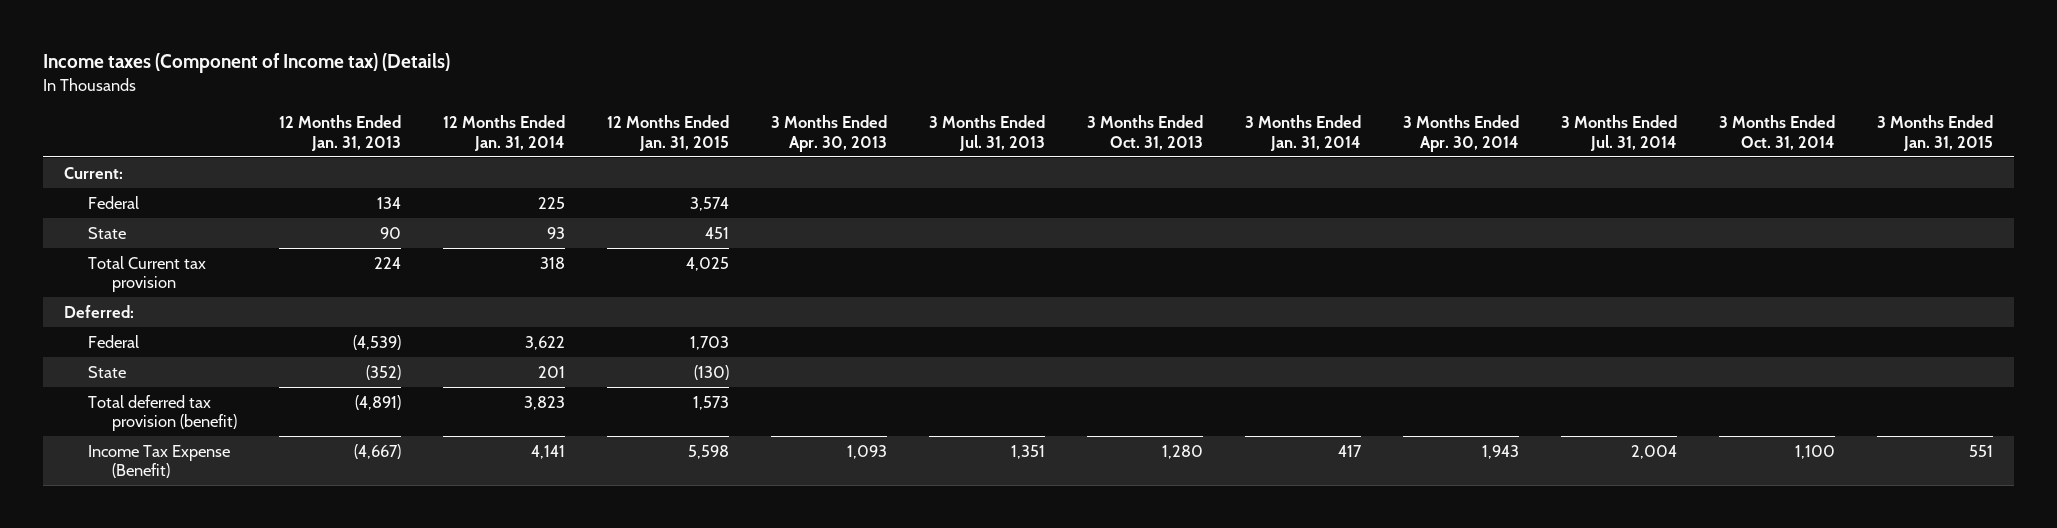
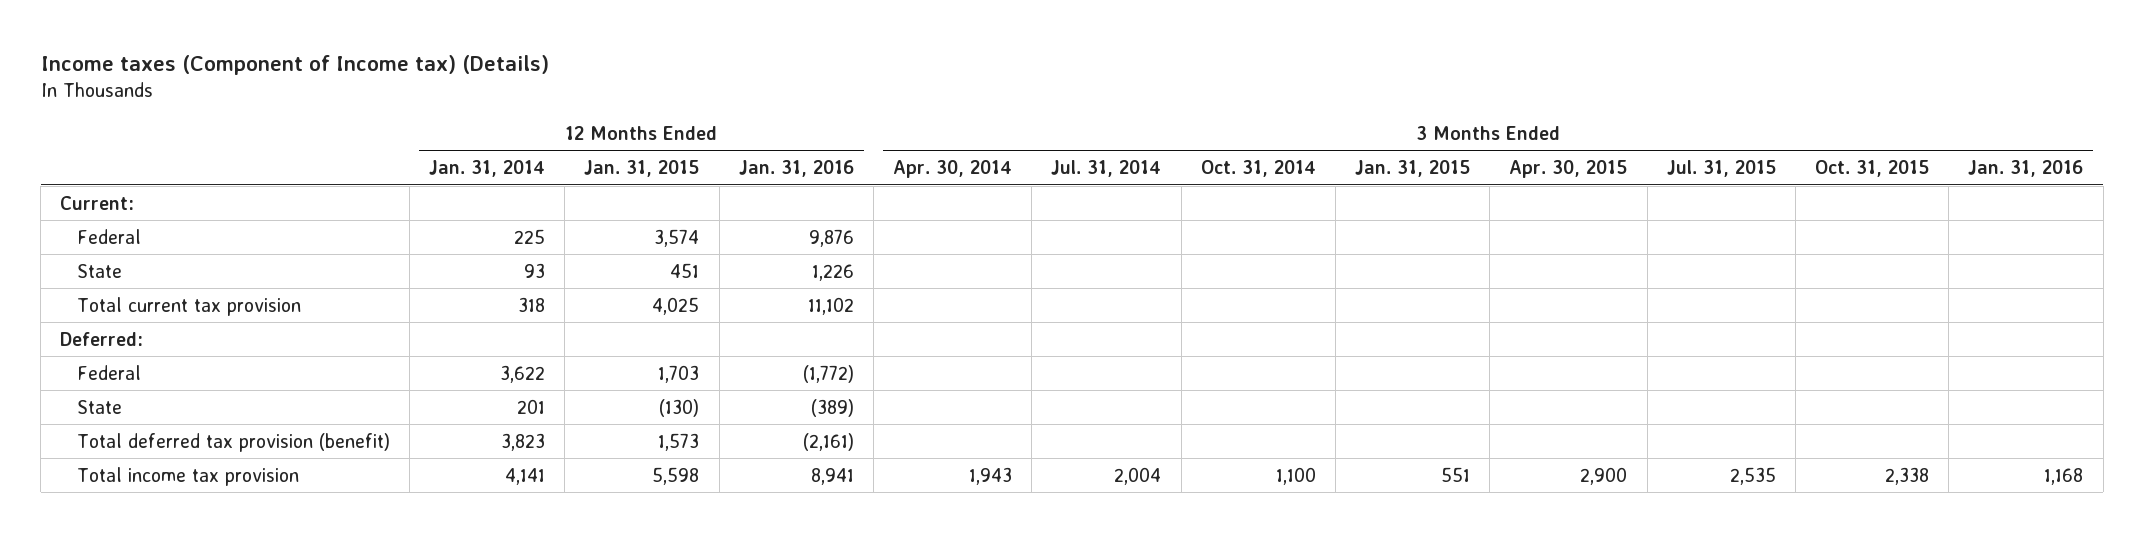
- | 12 Months Ended Jan. 31, 2013 | 12 Months Ended Jan. 31, 2014 | 12 Months Ended Jan. 31, 2015 | 3 Months Ended Apr. 30, 2013 | 3 Months Ended Jul. 31, 2013 | 3 Months Ended Oct. 31, 2013 | 3 Months Ended Jan. 31, 2014 | 3 Months Ended Apr. 30, 2014 | 3 Months Ended Jul. 31, 2014 | 3 Months Ended Oct. 31, 2014 | 3 Months Ended Jan. 31, 2015
+ | 12 Months Ended Jan. 31, 2014 | 12 Months Ended Jan. 31, 2015 | 12 Months Ended Jan. 31, 2016 | 3 Months Ended Apr. 30, 2014 | 3 Months Ended Jul. 31, 2014 | 3 Months Ended Oct. 31, 2014 | 3 Months Ended Jan. 31, 2015 | 3 Months Ended Apr. 30, 2015 | 3 Months Ended Jul. 31, 2015 | 3 Months Ended Oct. 31, 2015 | 3 Months Ended Jan. 31, 2016
- Total Current tax provision | 224 | 318 | 4,025 | | | | | | | |
+ Total current tax provision | 318 | 4,025 | 11,102 | | | | | | | |
- Income Tax Expense (Benefit) | (4,667) | 4,141 | 5,598 | 1,093 | 1,351 | 1,280 | 417 | 1,943 | 2,004 | 1,100 | 551
+ Total income tax provision | 4,141 | 5,598 | 8,941 | 1,943 | 2,004 | 1,100 | 551 | 2,900 | 2,535 | 2,338 | 1,168

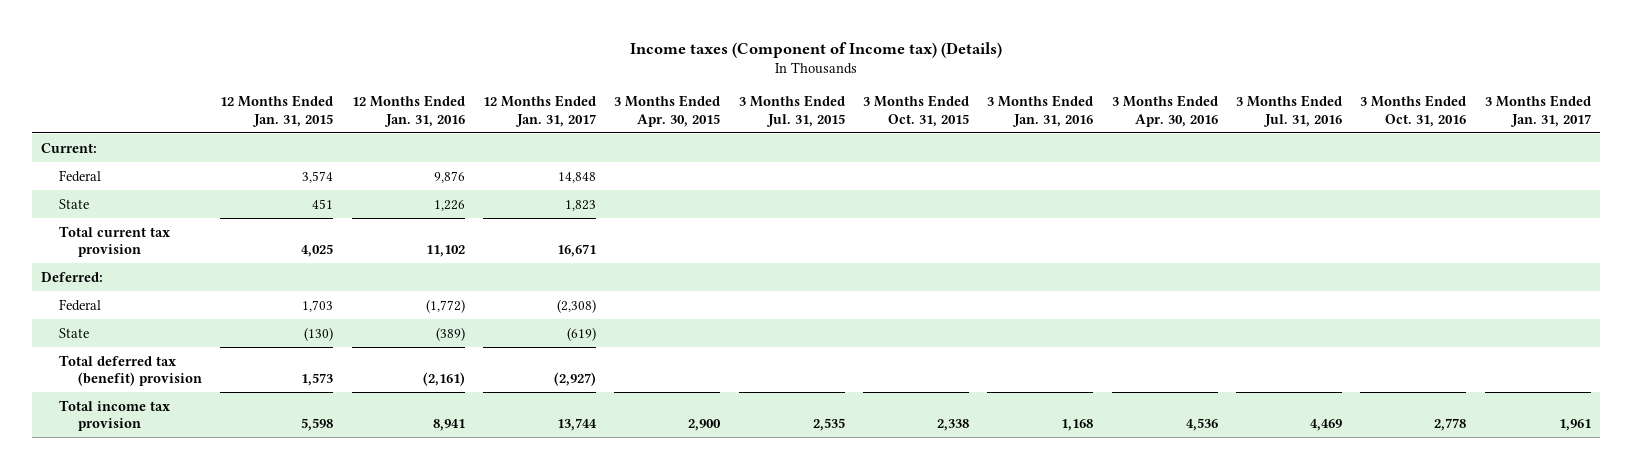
- | 12 Months Ended Jan. 31, 2014 | 12 Months Ended Jan. 31, 2015 | 12 Months Ended Jan. 31, 2016 | 3 Months Ended Apr. 30, 2014 | 3 Months Ended Jul. 31, 2014 | 3 Months Ended Oct. 31, 2014 | 3 Months Ended Jan. 31, 2015 | 3 Months Ended Apr. 30, 2015 | 3 Months Ended Jul. 31, 2015 | 3 Months Ended Oct. 31, 2015 | 3 Months Ended Jan. 31, 2016
+ | 12 Months Ended Jan. 31, 2015 | 12 Months Ended Jan. 31, 2016 | 12 Months Ended Jan. 31, 2017 | 3 Months Ended Apr. 30, 2015 | 3 Months Ended Jul. 31, 2015 | 3 Months Ended Oct. 31, 2015 | 3 Months Ended Jan. 31, 2016 | 3 Months Ended Apr. 30, 2016 | 3 Months Ended Jul. 31, 2016 | 3 Months Ended Oct. 31, 2016 | 3 Months Ended Jan. 31, 2017
- Total deferred tax provision (benefit) | 3,823 | 1,573 | (2,161) | | | | | | | |
+ Total deferred tax (benefit) provision | 1,573 | (2,161) | (2,927) | | | | | | | |

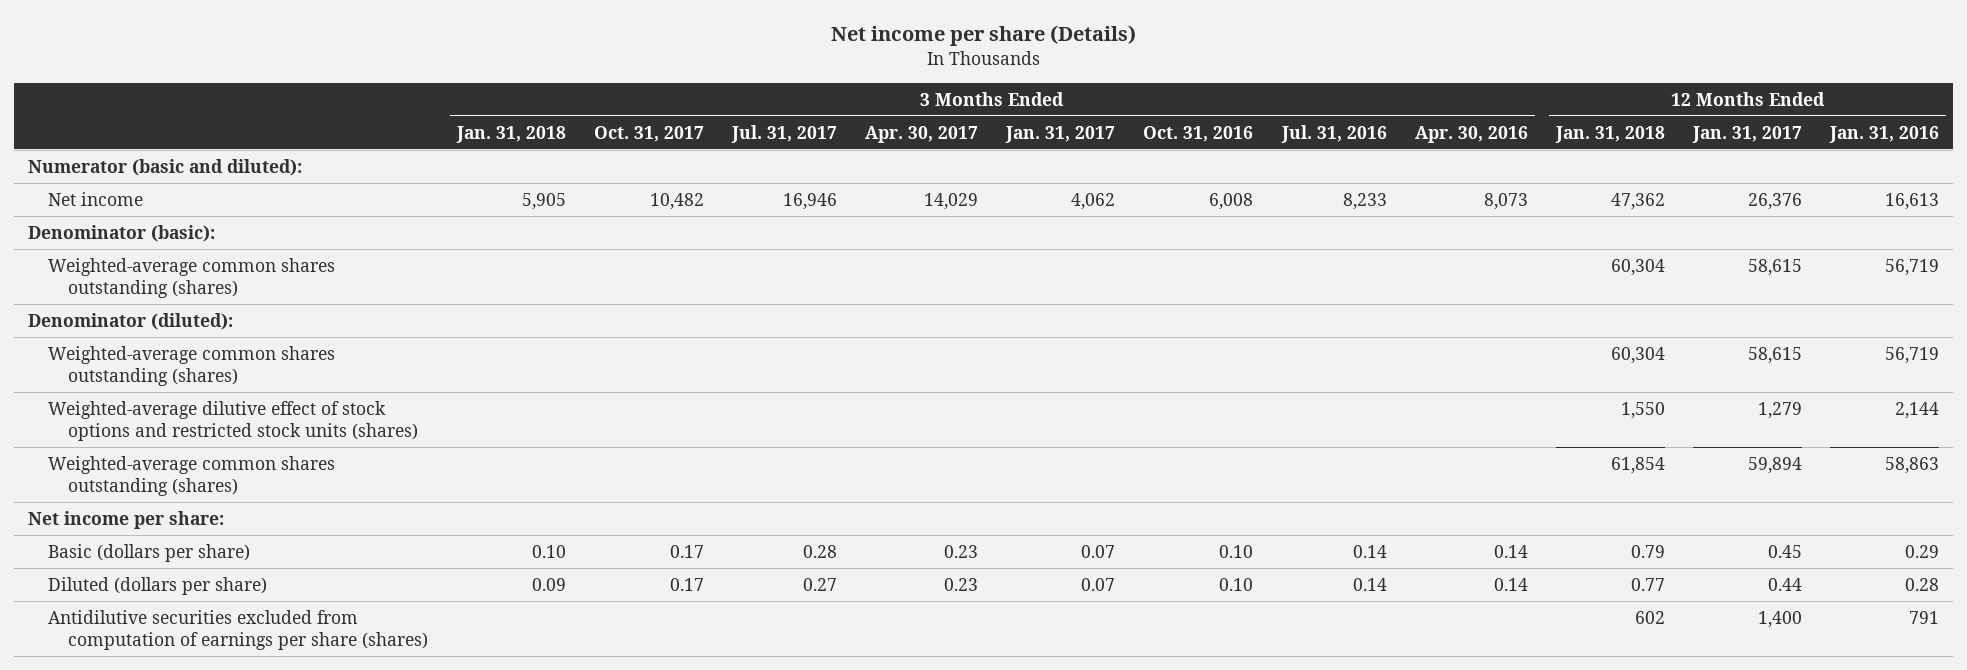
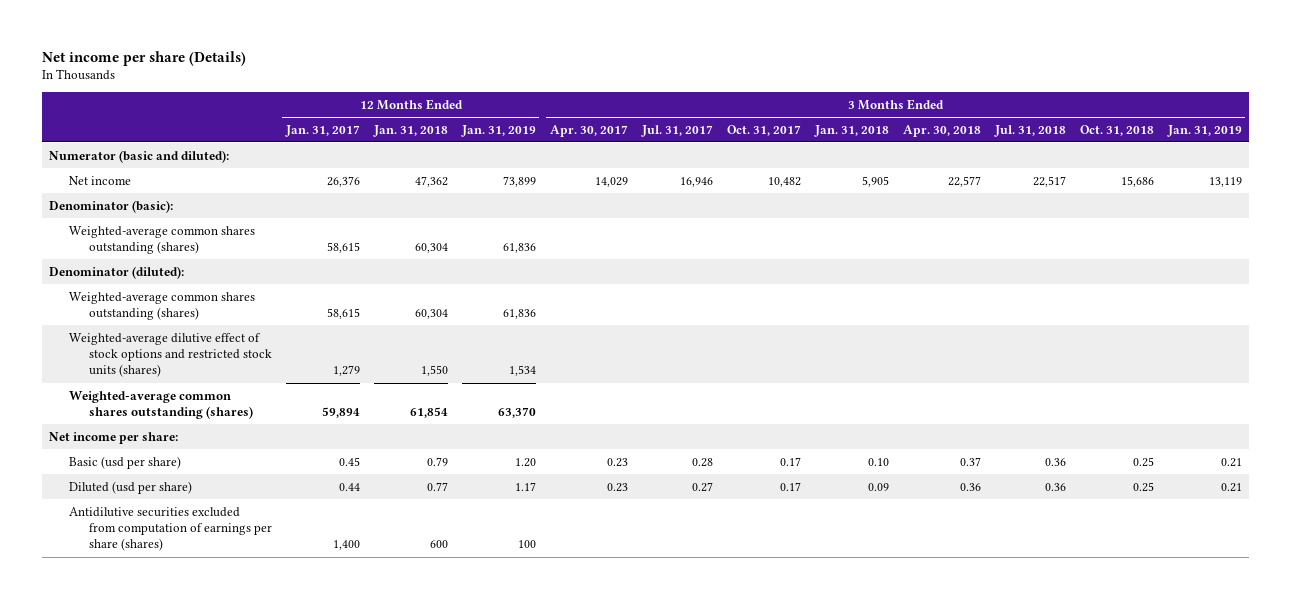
- | 3 Months Ended Jan. 31, 2018 | 3 Months Ended Oct. 31, 2017 | 3 Months Ended Jul. 31, 2017 | 3 Months Ended Apr. 30, 2017 | 3 Months Ended Jan. 31, 2017 | 3 Months Ended Oct. 31, 2016 | 3 Months Ended Jul. 31, 2016 | 3 Months Ended Apr. 30, 2016 | 12 Months Ended Jan. 31, 2018 | 12 Months Ended Jan. 31, 2017 | 12 Months Ended Jan. 31, 2016
+ | 12 Months Ended Jan. 31, 2017 | 12 Months Ended Jan. 31, 2018 | 12 Months Ended Jan. 31, 2019 | 3 Months Ended Apr. 30, 2017 | 3 Months Ended Jul. 31, 2017 | 3 Months Ended Oct. 31, 2017 | 3 Months Ended Jan. 31, 2018 | 3 Months Ended Apr. 30, 2018 | 3 Months Ended Jul. 31, 2018 | 3 Months Ended Oct. 31, 2018 | 3 Months Ended Jan. 31, 2019
- Basic (dollars per share) | 0.10 | 0.17 | 0.28 | 0.23 | 0.07 | 0.10 | 0.14 | 0.14 | 0.79 | 0.45 | 0.29
- Diluted (dollars per share) | 0.09 | 0.17 | 0.27 | 0.23 | 0.07 | 0.10 | 0.14 | 0.14 | 0.77 | 0.44 | 0.28
- Antidilutive securities excluded from computation of earnings per share (shares) | | | | | | | | | 602 | 1,400 | 791
+ Basic (usd per share) | 0.45 | 0.79 | 1.20 | 0.23 | 0.28 | 0.17 | 0.10 | 0.37 | 0.36 | 0.25 | 0.21
+ Diluted (usd per share) | 0.44 | 0.77 | 1.17 | 0.23 | 0.27 | 0.17 | 0.09 | 0.36 | 0.36 | 0.25 | 0.21
+ Antidilutive securities excluded from computation of earnings per share (shares) | 1,400 | 600 | 100 | | | | | | | |

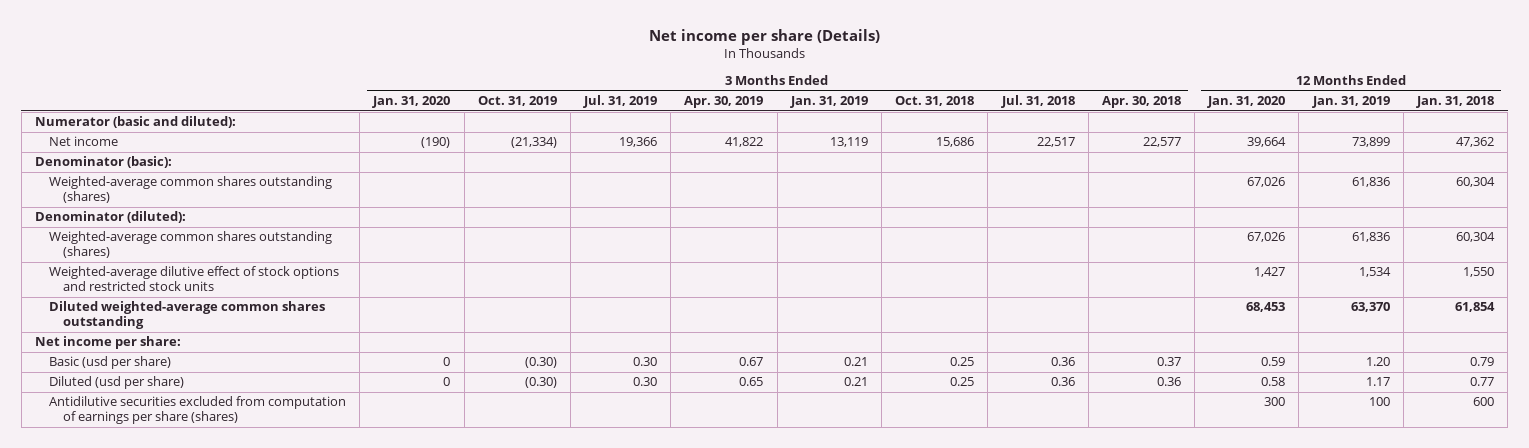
- | 12 Months Ended Jan. 31, 2017 | 12 Months Ended Jan. 31, 2018 | 12 Months Ended Jan. 31, 2019 | 3 Months Ended Apr. 30, 2017 | 3 Months Ended Jul. 31, 2017 | 3 Months Ended Oct. 31, 2017 | 3 Months Ended Jan. 31, 2018 | 3 Months Ended Apr. 30, 2018 | 3 Months Ended Jul. 31, 2018 | 3 Months Ended Oct. 31, 2018 | 3 Months Ended Jan. 31, 2019
+ | 3 Months Ended Jan. 31, 2020 | 3 Months Ended Oct. 31, 2019 | 3 Months Ended Jul. 31, 2019 | 3 Months Ended Apr. 30, 2019 | 3 Months Ended Jan. 31, 2019 | 3 Months Ended Oct. 31, 2018 | 3 Months Ended Jul. 31, 2018 | 3 Months Ended Apr. 30, 2018 | 12 Months Ended Jan. 31, 2020 | 12 Months Ended Jan. 31, 2019 | 12 Months Ended Jan. 31, 2018
- Weighted-average dilutive effect of stock options and restricted stock units (shares) | 1,279 | 1,550 | 1,534 | | | | | | | |
- Weighted-average common shares outstanding (shares) | 59,894 | 61,854 | 63,370 | | | | | | | |
+ Weighted-average dilutive effect of stock options and restricted stock units | | | | | | | | | 1,427 | 1,534 | 1,550
+ Diluted weighted-average common shares outstanding | | | | | | | | | 68,453 | 63,370 | 61,854

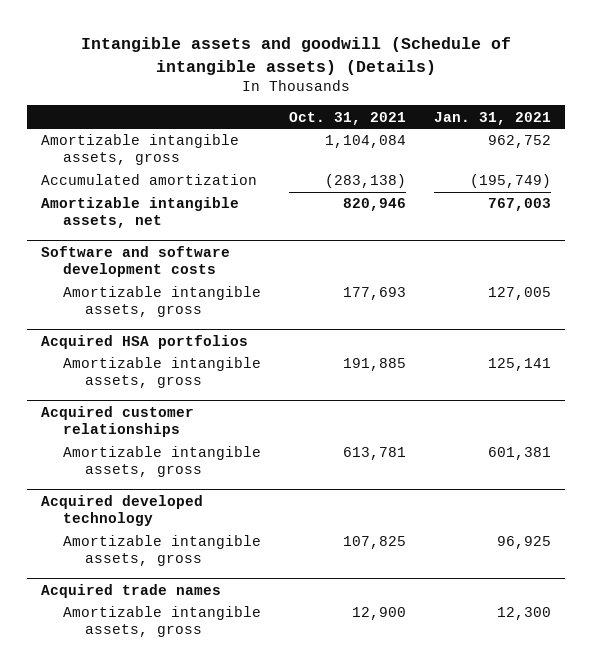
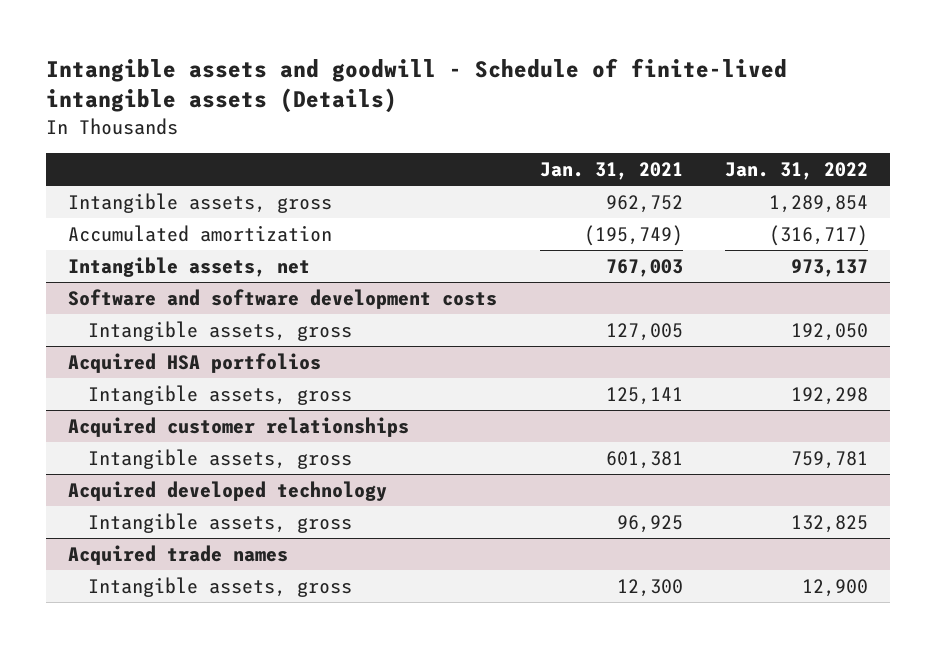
- Intangible assets and goodwill (Schedule of intangible assets) (Details)
+ Intangible assets and goodwill - Schedule of finite-lived intangible assets (Details)
- | Oct. 31, 2021 | Jan. 31, 2021
+ | Jan. 31, 2021 | Jan. 31, 2022
- Amortizable intangible assets, gross | 1,104,084 | 962,752
+ Intangible assets, gross | 962,752 | 1,289,854
- Amortizable intangible assets, net | 820,946 | 767,003
+ Intangible assets, net | 767,003 | 973,137
@ Software and software development costs
- Amortizable intangible assets, gross | 177,693 | 127,005
+ Intangible assets, gross | 127,005 | 192,050
@ Acquired HSA portfolios
- Amortizable intangible assets, gross | 191,885 | 125,141
+ Intangible assets, gross | 125,141 | 192,298
@ Acquired customer relationships
- Amortizable intangible assets, gross | 613,781 | 601,381
+ Intangible assets, gross | 601,381 | 759,781
@ Acquired developed technology
- Amortizable intangible assets, gross | 107,825 | 96,925
+ Intangible assets, gross | 96,925 | 132,825
@ Acquired trade names
- Amortizable intangible assets, gross | 12,900 | 12,300
+ Intangible assets, gross | 12,300 | 12,900

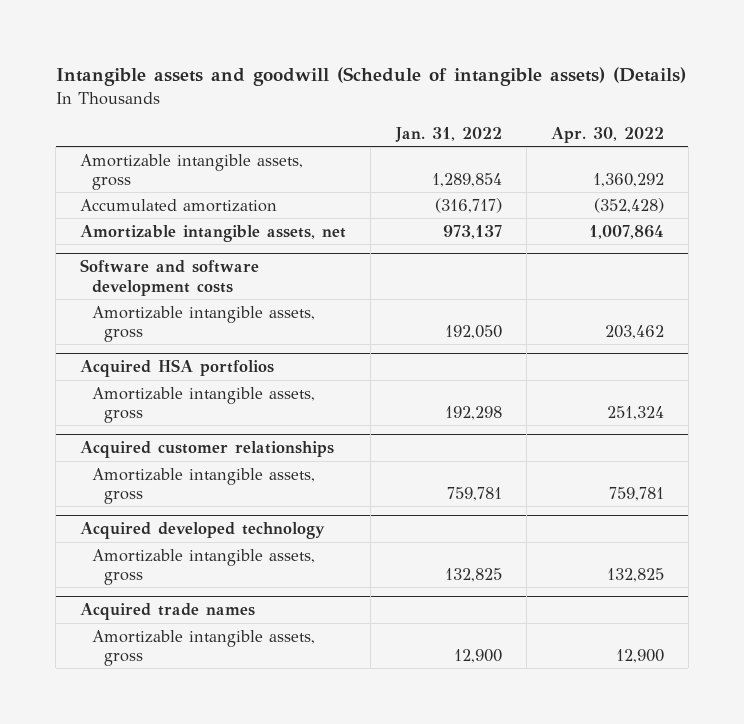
- Intangible assets and goodwill - Schedule of finite-lived intangible assets (Details)
+ Intangible assets and goodwill (Schedule of intangible assets) (Details)
- | Jan. 31, 2021 | Jan. 31, 2022
+ | Jan. 31, 2022 | Apr. 30, 2022
- Intangible assets, gross | 962,752 | 1,289,854
+ Amortizable intangible assets, gross | 1,289,854 | 1,360,292
- Intangible assets, net | 767,003 | 973,137
+ Amortizable intangible assets, net | 973,137 | 1,007,864
@ Software and software development costs
- Intangible assets, gross | 127,005 | 192,050
+ Amortizable intangible assets, gross | 192,050 | 203,462
@ Acquired HSA portfolios
- Intangible assets, gross | 125,141 | 192,298
+ Amortizable intangible assets, gross | 192,298 | 251,324
@ Acquired customer relationships
- Intangible assets, gross | 601,381 | 759,781
+ Amortizable intangible assets, gross | 759,781 | 759,781
@ Acquired developed technology
- Intangible assets, gross | 96,925 | 132,825
+ Amortizable intangible assets, gross | 132,825 | 132,825
@ Acquired trade names
- Intangible assets, gross | 12,300 | 12,900
+ Amortizable intangible assets, gross | 12,900 | 12,900

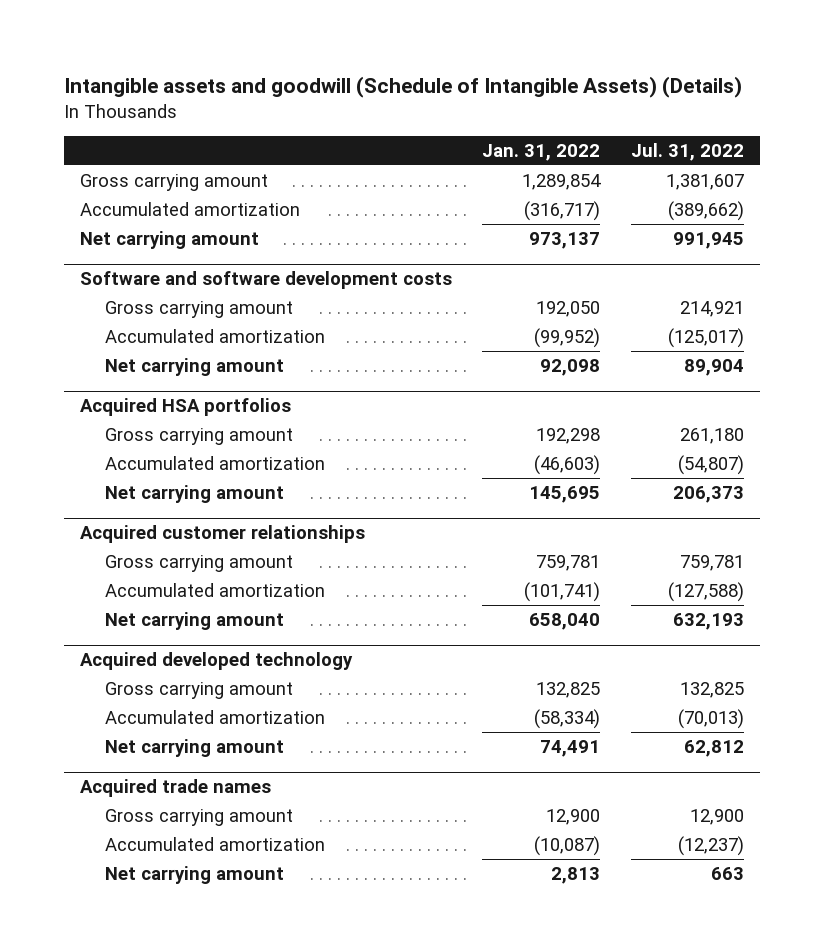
- Intangible assets and goodwill (Schedule of intangible assets) (Details)
+ Intangible assets and goodwill (Schedule of Intangible Assets) (Details)
- | Jan. 31, 2022 | Apr. 30, 2022
+ | Jan. 31, 2022 | Jul. 31, 2022
- Amortizable intangible assets, gross | 1,289,854 | 1,360,292
+ Gross carrying amount | 1,289,854 | 1,381,607
- Amortizable intangible assets, net | 973,137 | 1,007,864
+ Net carrying amount | 973,137 | 991,945
@ Software and software development costs
- Amortizable intangible assets, gross | 192,050 | 203,462
+ Gross carrying amount | 192,050 | 214,921
+ Accumulated amortization | (99,952) | (125,017)
+ Net carrying amount | 92,098 | 89,904
@ Acquired HSA portfolios
- Amortizable intangible assets, gross | 192,298 | 251,324
+ Gross carrying amount | 192,298 | 261,180
+ Accumulated amortization | (46,603) | (54,807)
+ Net carrying amount | 145,695 | 206,373
@ Acquired customer relationships
- Amortizable intangible assets, gross | 759,781 | 759,781
+ Gross carrying amount | 759,781 | 759,781
+ Accumulated amortization | (101,741) | (127,588)
+ Net carrying amount | 658,040 | 632,193
@ Acquired developed technology
- Amortizable intangible assets, gross | 132,825 | 132,825
+ Gross carrying amount | 132,825 | 132,825
+ Accumulated amortization | (58,334) | (70,013)
+ Net carrying amount | 74,491 | 62,812
@ Acquired trade names
- Amortizable intangible assets, gross | 12,900 | 12,900
+ Gross carrying amount | 12,900 | 12,900
+ Accumulated amortization | (10,087) | (12,237)
+ Net carrying amount | 2,813 | 663

